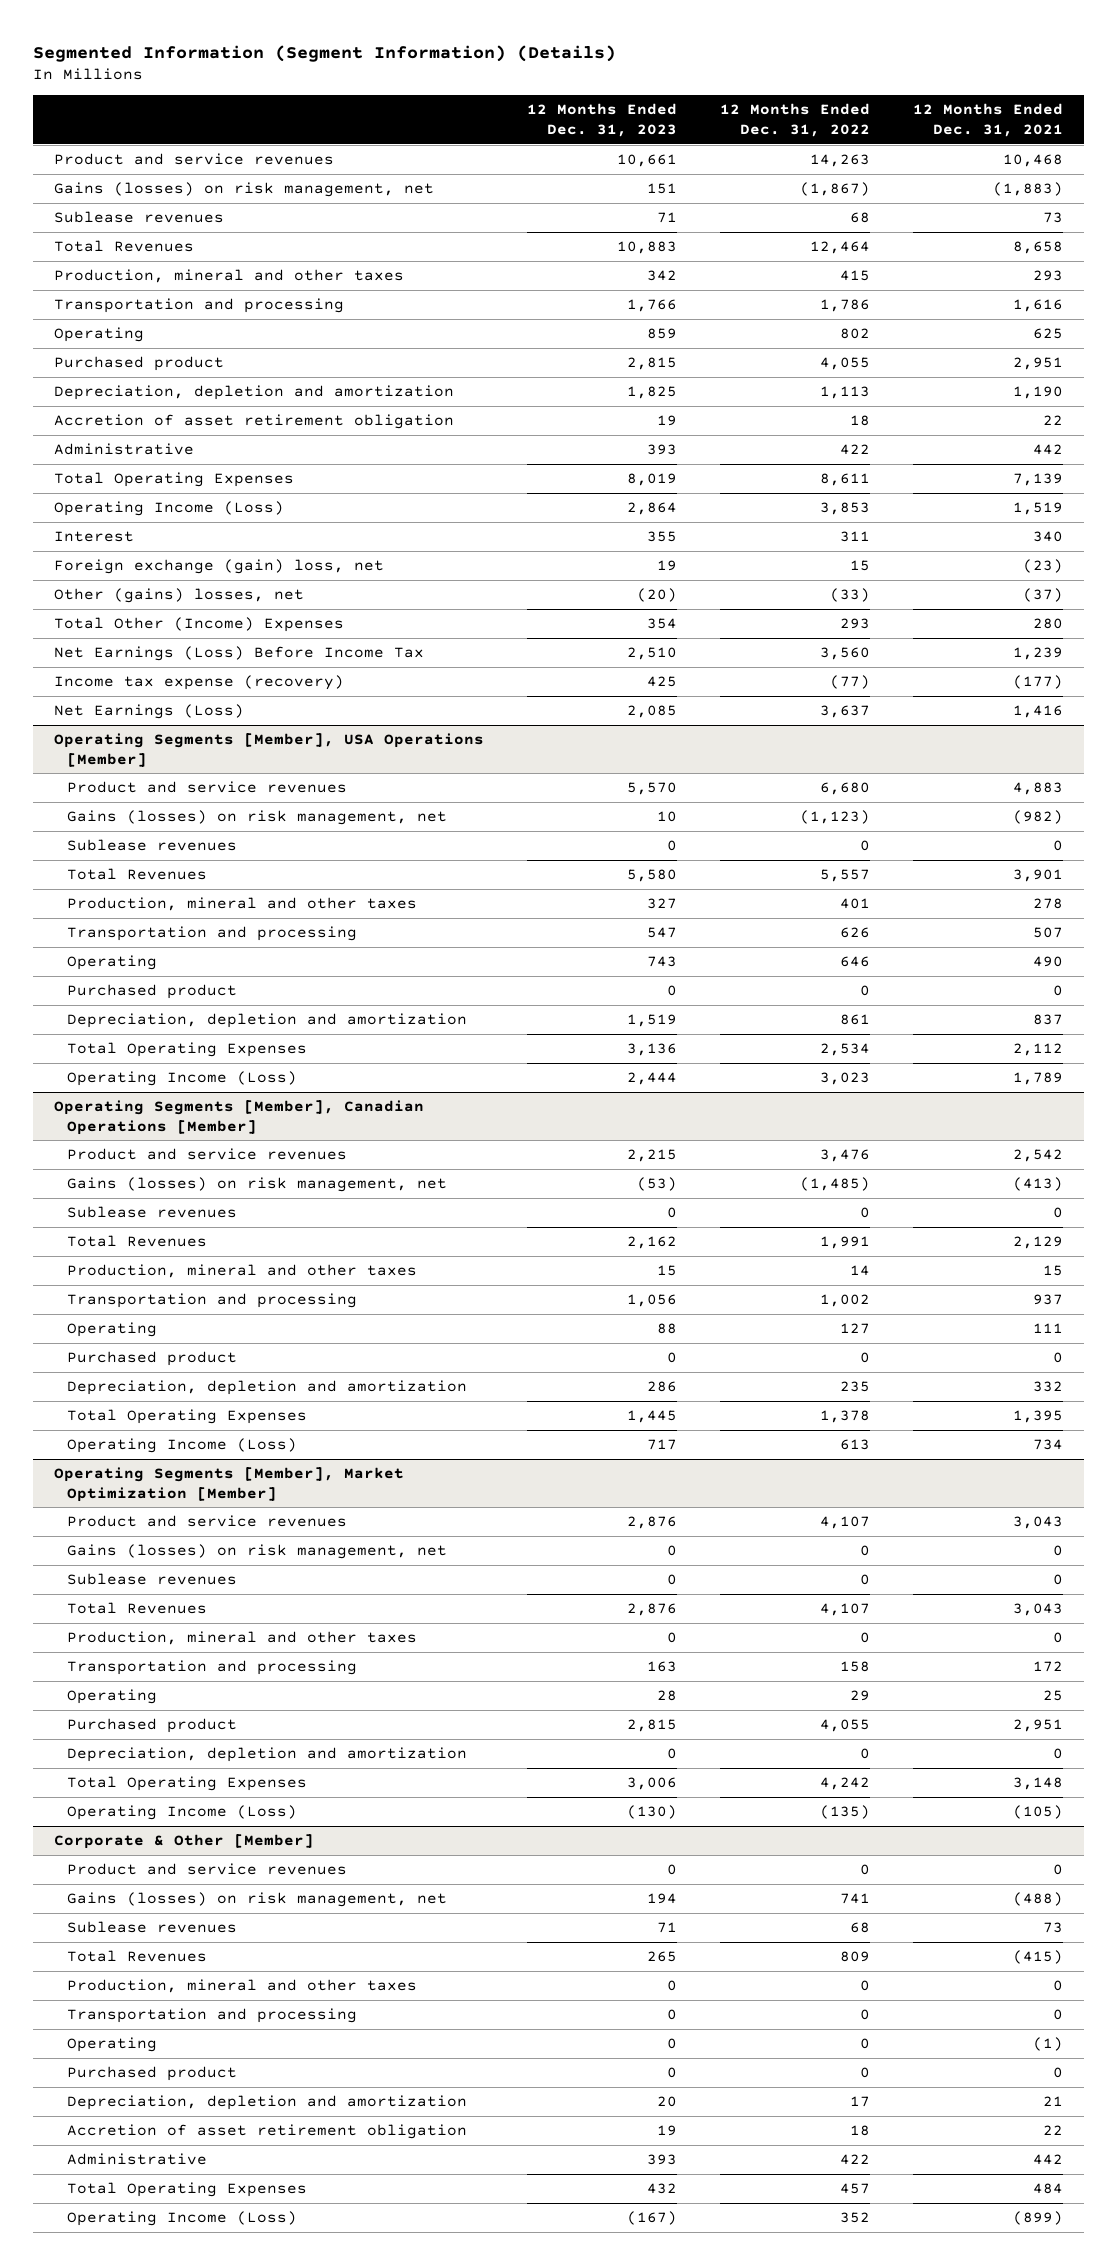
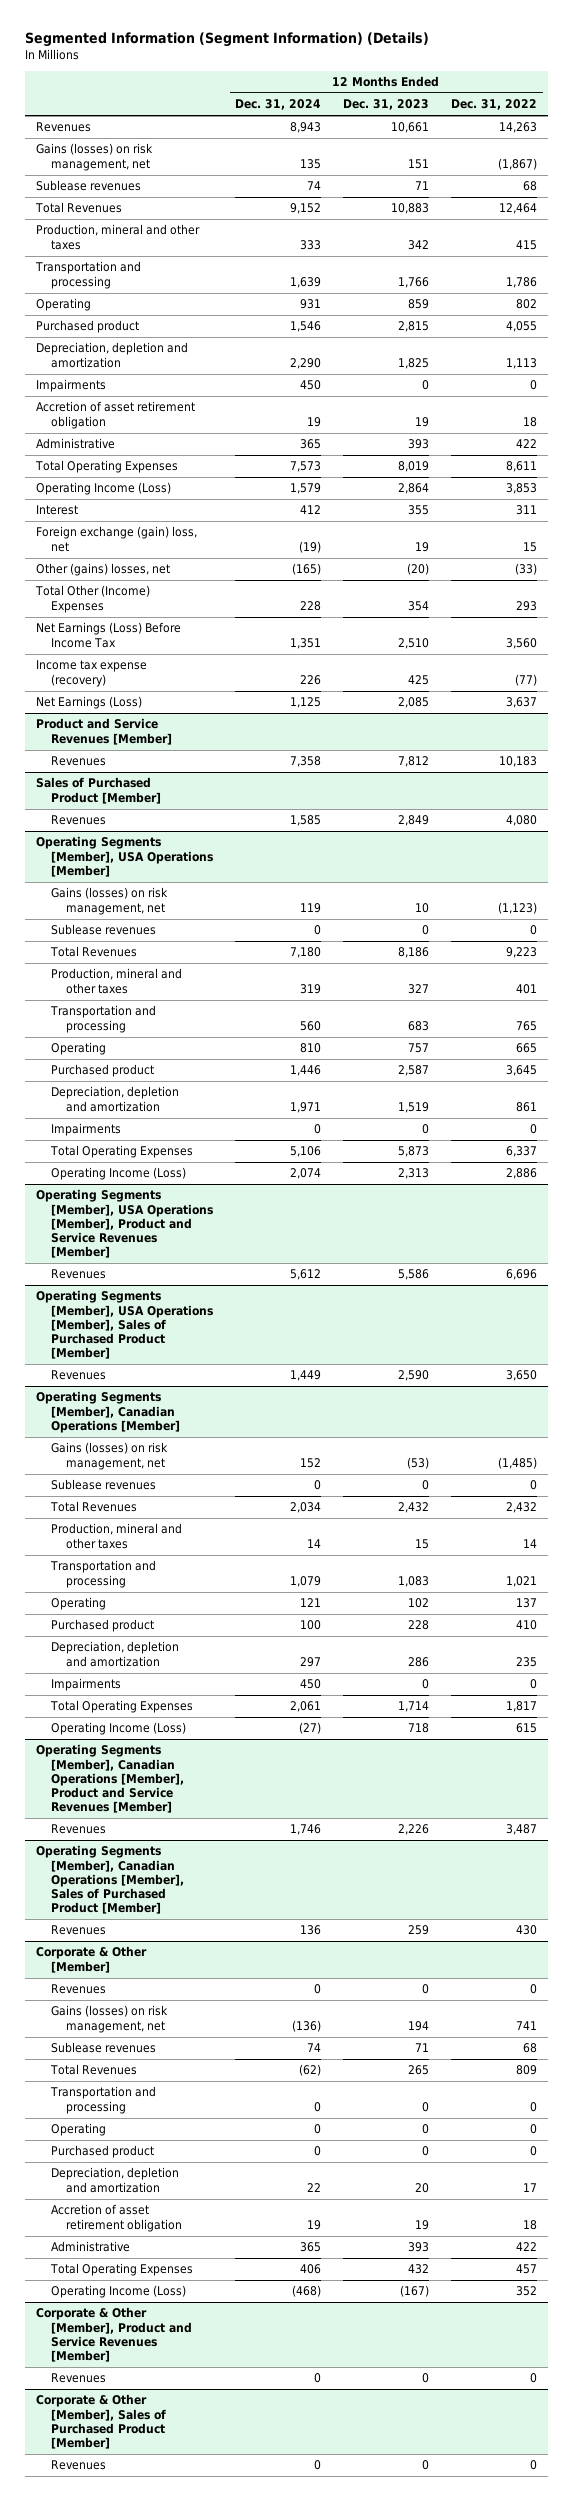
- | 12 Months Ended Dec. 31, 2023 | 12 Months Ended Dec. 31, 2022 | 12 Months Ended Dec. 31, 2021
+ | 12 Months Ended Dec. 31, 2024 | 12 Months Ended Dec. 31, 2023 | 12 Months Ended Dec. 31, 2022
- Product and service revenues | 10,661 | 14,263 | 10,468
+ Revenues | 8,943 | 10,661 | 14,263
+ Impairments | 450 | 0 | 0
+ Product and Service Revenues [Member]
+ Revenues | 7,358 | 7,812 | 10,183
+ Sales of Purchased Product [Member]
+ Revenues | 1,585 | 2,849 | 4,080
@ Operating Segments [Member], USA Operations [Member]
- Product and service revenues | 5,570 | 6,680 | 4,883
- Total Revenues | 5,580 | 5,557 | 3,901
+ Total Revenues | 7,180 | 8,186 | 9,223
- Transportation and processing | 547 | 626 | 507
- Operating | 743 | 646 | 490
- Purchased product | 0 | 0 | 0
+ Transportation and processing | 560 | 683 | 765
+ Operating | 810 | 757 | 665
+ Purchased product | 1,446 | 2,587 | 3,645
- Total Operating Expenses | 3,136 | 2,534 | 2,112
- Operating Income (Loss) | 2,444 | 3,023 | 1,789
+ Impairments | 0 | 0 | 0
+ Total Operating Expenses | 5,106 | 5,873 | 6,337
+ Operating Income (Loss) | 2,074 | 2,313 | 2,886
+ Operating Segments [Member], USA Operations [Member], Product and Service Revenues [Member]
+ Revenues | 5,612 | 5,586 | 6,696
+ Operating Segments [Member], USA Operations [Member], Sales of Purchased Product [Member]
+ Revenues | 1,449 | 2,590 | 3,650
@ Operating Segments [Member], Canadian Operations [Member]
- Product and service revenues | 2,215 | 3,476 | 2,542
- Total Revenues | 2,162 | 1,991 | 2,129
+ Total Revenues | 2,034 | 2,432 | 2,432
- Transportation and processing | 1,056 | 1,002 | 937
- Operating | 88 | 127 | 111
- Purchased product | 0 | 0 | 0
+ Transportation and processing | 1,079 | 1,083 | 1,021
+ Operating | 121 | 102 | 137
+ Purchased product | 100 | 228 | 410
- Total Operating Expenses | 1,445 | 1,378 | 1,395
- Operating Income (Loss) | 717 | 613 | 734
- Operating Segments [Member], Market Optimization [Member]
- Product and service revenues | 2,876 | 4,107 | 3,043
- Gains (losses) on risk management, net | 0 | 0 | 0
- Sublease revenues | 0 | 0 | 0
- Total Revenues | 2,876 | 4,107 | 3,043
- Production, mineral and other taxes | 0 | 0 | 0
- Transportation and processing | 163 | 158 | 172
- Operating | 28 | 29 | 25
- Purchased product | 2,815 | 4,055 | 2,951
- Depreciation, depletion and amortization | 0 | 0 | 0
- Total Operating Expenses | 3,006 | 4,242 | 3,148
- Operating Income (Loss) | (130) | (135) | (105)
@ Operating Segments [Member], Canadian Operations [Member]
+ Impairments | 450 | 0 | 0
+ Total Operating Expenses | 2,061 | 1,714 | 1,817
+ Operating Income (Loss) | (27) | 718 | 615
+ Operating Segments [Member], Canadian Operations [Member], Product and Service Revenues [Member]
+ Revenues | 1,746 | 2,226 | 3,487
+ Operating Segments [Member], Canadian Operations [Member], Sales of Purchased Product [Member]
+ Revenues | 136 | 259 | 430
@ Corporate & Other [Member]
- Product and service revenues | 0 | 0 | 0
+ Revenues | 0 | 0 | 0
- Production, mineral and other taxes | 0 | 0 | 0
+ Corporate & Other [Member], Product and Service Revenues [Member]
+ Revenues | 0 | 0 | 0
+ Corporate & Other [Member], Sales of Purchased Product [Member]
+ Revenues | 0 | 0 | 0

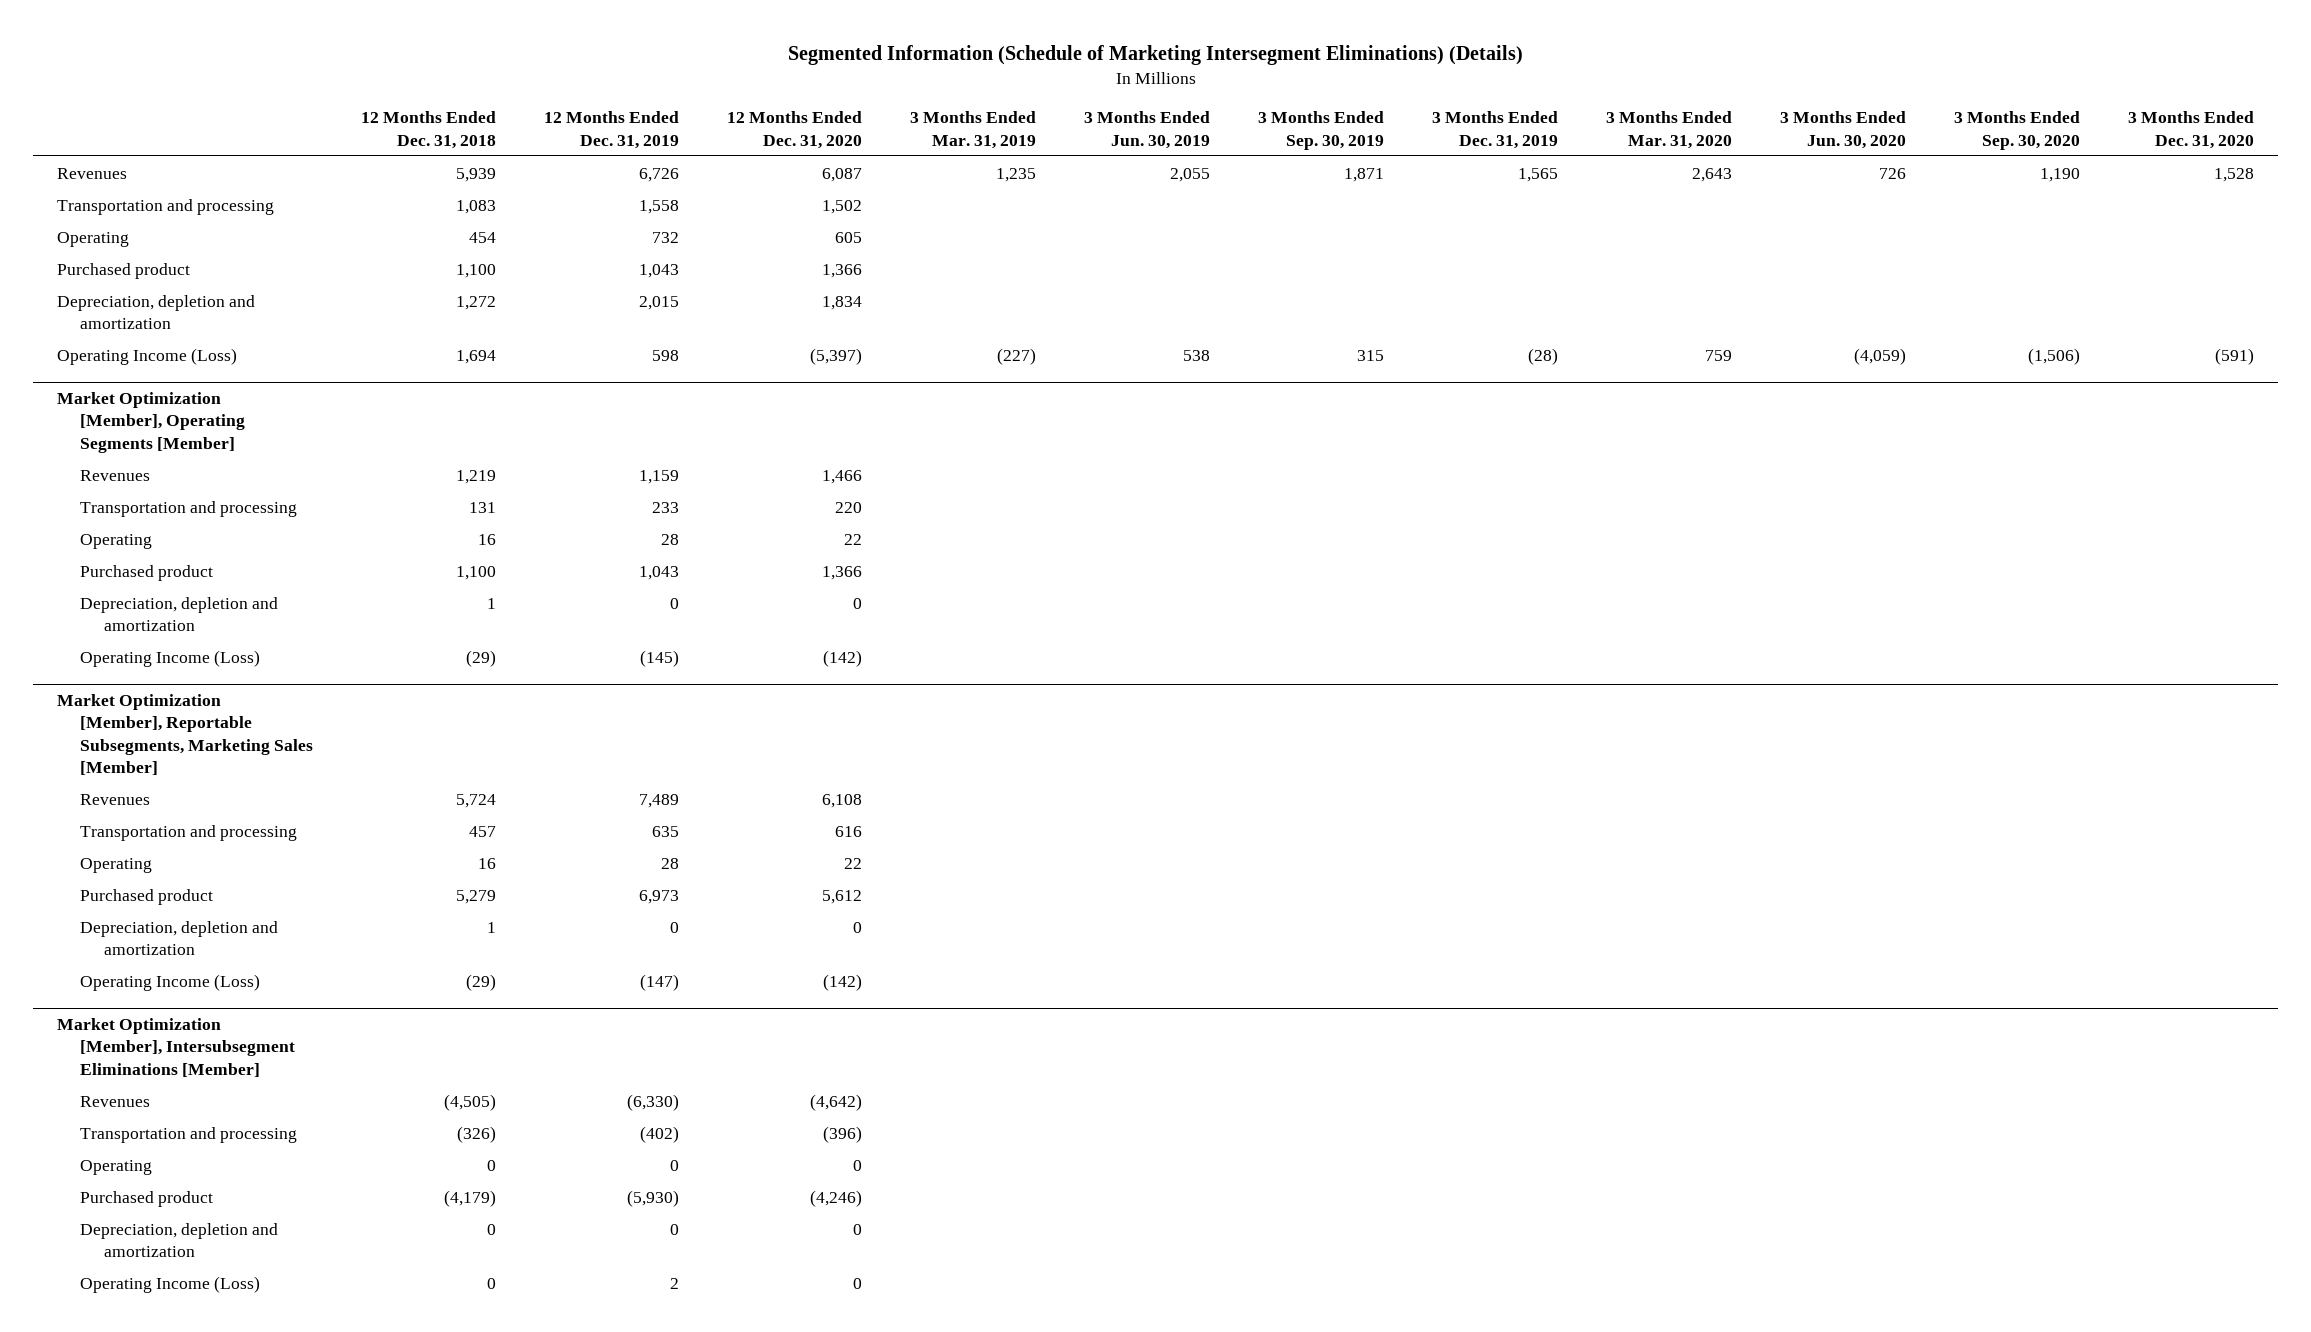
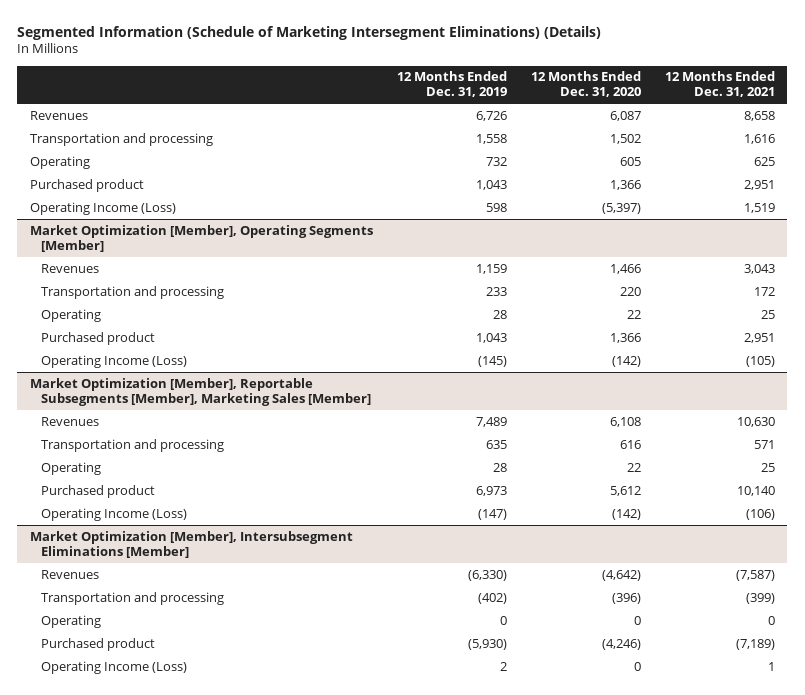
- | 12 Months Ended Dec. 31, 2018 | 12 Months Ended Dec. 31, 2019 | 12 Months Ended Dec. 31, 2020 | 3 Months Ended Mar. 31, 2019 | 3 Months Ended Jun. 30, 2019 | 3 Months Ended Sep. 30, 2019 | 3 Months Ended Dec. 31, 2019 | 3 Months Ended Mar. 31, 2020 | 3 Months Ended Jun. 30, 2020 | 3 Months Ended Sep. 30, 2020 | 3 Months Ended Dec. 31, 2020
+ | 12 Months Ended Dec. 31, 2019 | 12 Months Ended Dec. 31, 2020 | 12 Months Ended Dec. 31, 2021
- Depreciation, depletion and amortization | 1,272 | 2,015 | 1,834 | | | | | | | |
@ Market Optimization [Member], Operating Segments [Member]
- Depreciation, depletion and amortization | 1 | 0 | 0 | | | | | | | |
- Market Optimization [Member], Reportable Subsegments, Marketing Sales [Member]
+ Market Optimization [Member], Reportable Subsegments [Member], Marketing Sales [Member]
- Depreciation, depletion and amortization | 1 | 0 | 0 | | | | | | | |
@ Market Optimization [Member], Intersubsegment Eliminations [Member]
- Depreciation, depletion and amortization | 0 | 0 | 0 | | | | | | | |

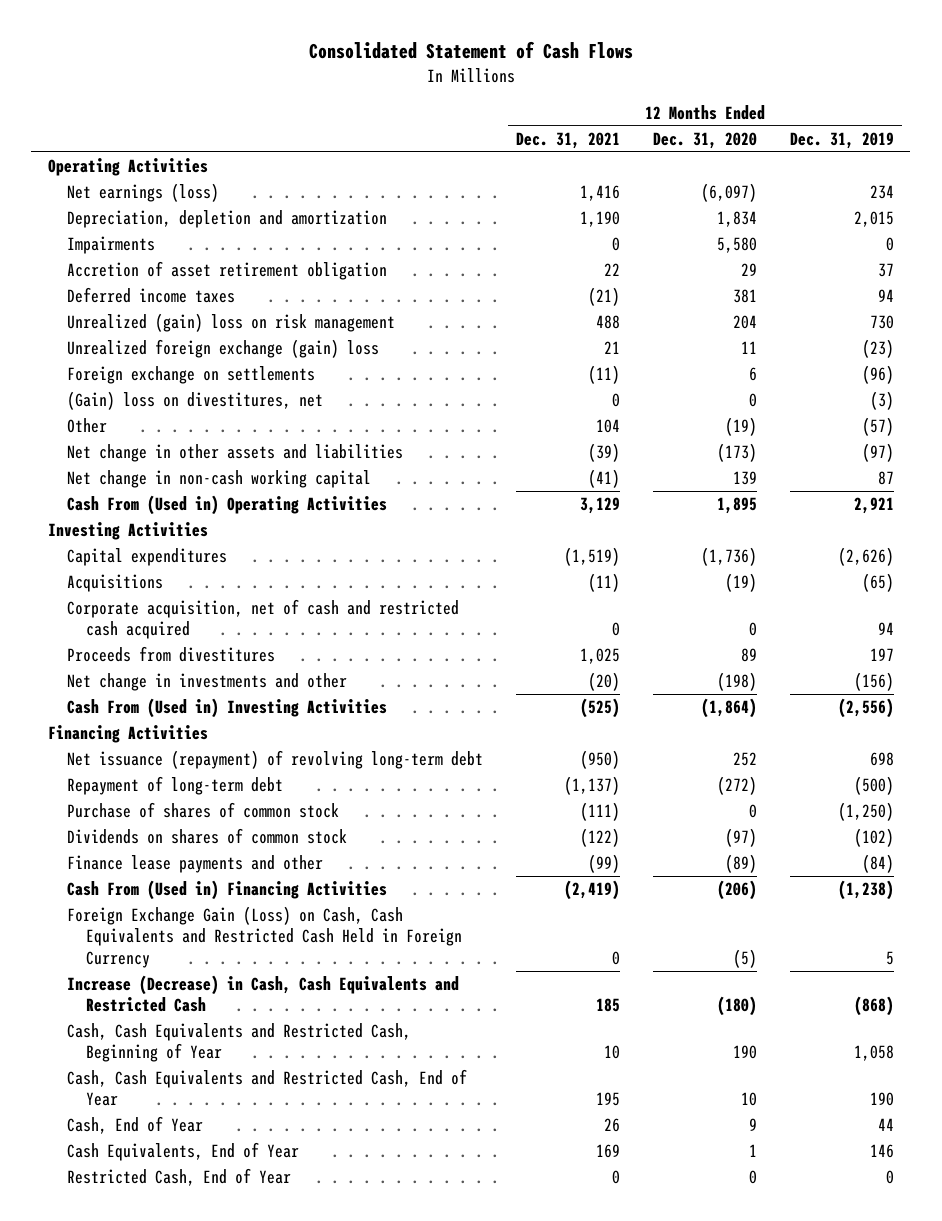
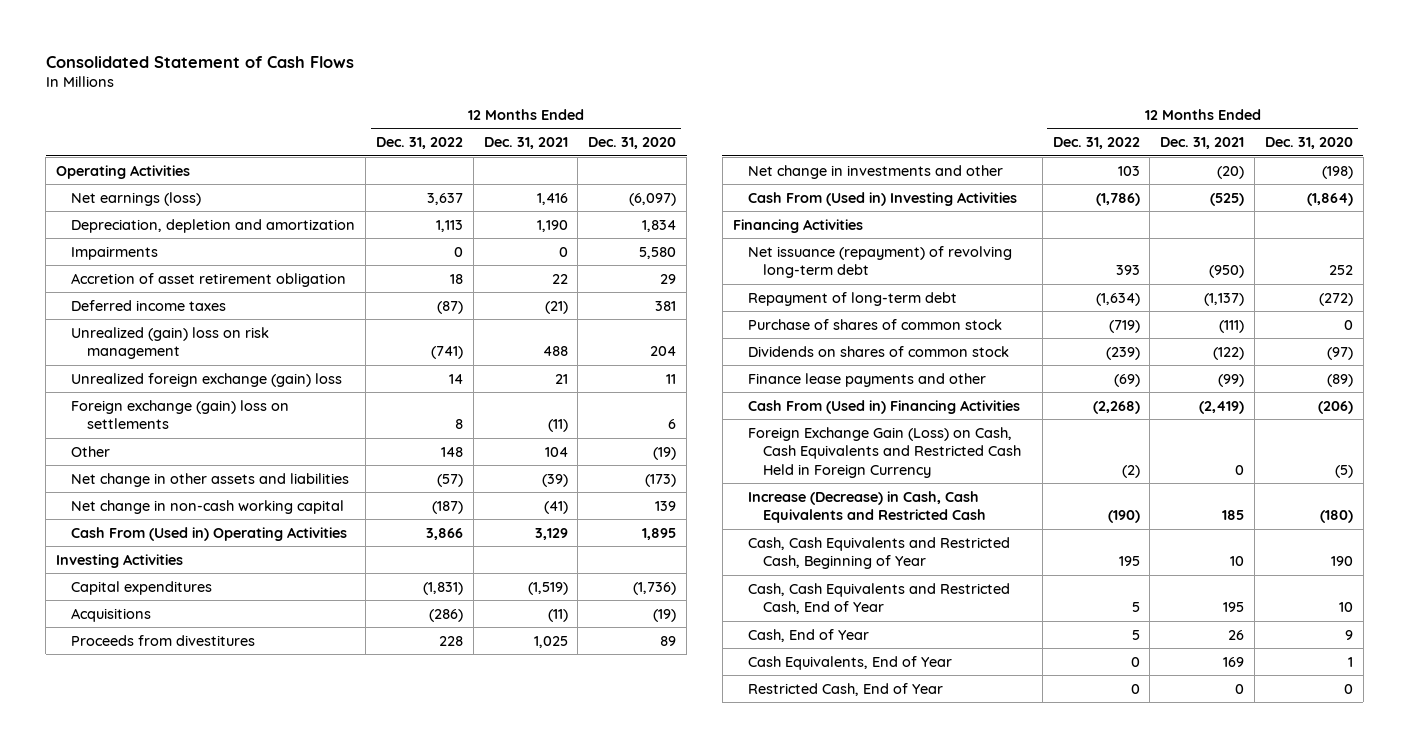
- | 12 Months Ended Dec. 31, 2021 | 12 Months Ended Dec. 31, 2020 | 12 Months Ended Dec. 31, 2019
+ | 12 Months Ended Dec. 31, 2022 | 12 Months Ended Dec. 31, 2021 | 12 Months Ended Dec. 31, 2020
- Foreign exchange on settlements | (11) | 6 | (96)
- (Gain) loss on divestitures, net | 0 | 0 | (3)
+ Foreign exchange (gain) loss on settlements | 8 | (11) | 6
- Corporate acquisition, net of cash and restricted cash acquired | 0 | 0 | 94

